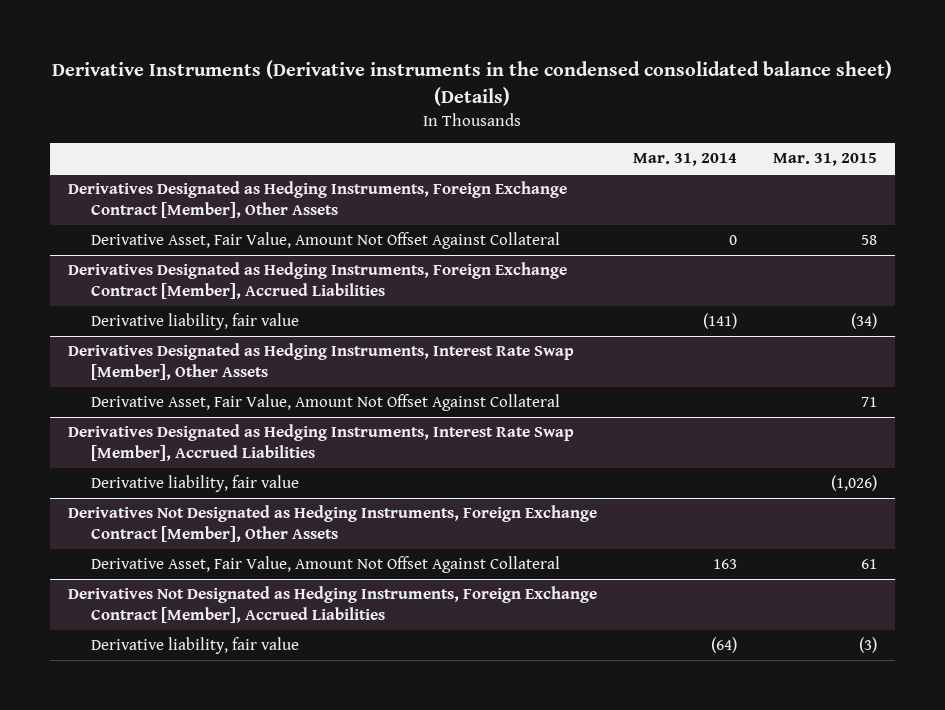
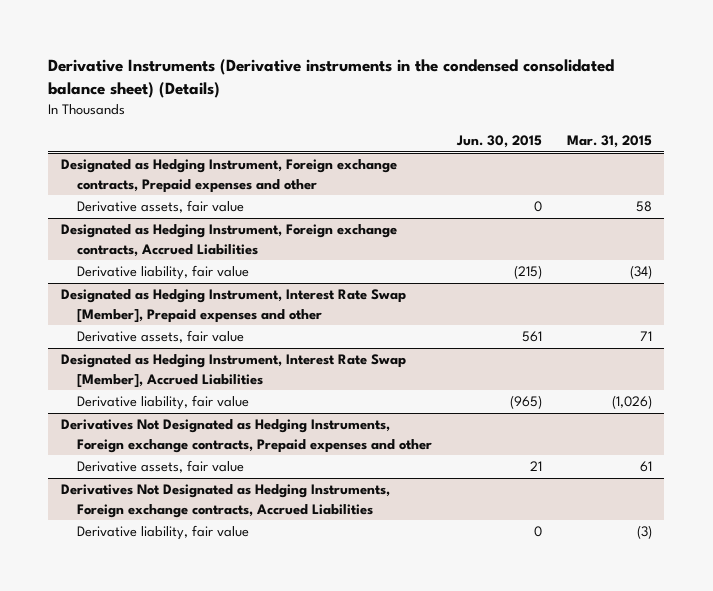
- | Mar. 31, 2014 | Mar. 31, 2015
+ | Jun. 30, 2015 | Mar. 31, 2015
- Derivatives Designated as Hedging Instruments, Foreign Exchange Contract [Member], Other Assets
- Derivative Asset, Fair Value, Amount Not Offset Against Collateral | 0 | 58
- Derivatives Designated as Hedging Instruments, Foreign Exchange Contract [Member], Accrued Liabilities
+ Designated as Hedging Instrument, Foreign exchange contracts, Prepaid expenses and other
+ Derivative assets, fair value | 0 | 58
+ Designated as Hedging Instrument, Foreign exchange contracts, Accrued Liabilities
- Derivatives Designated as Hedging Instruments, Interest Rate Swap [Member], Other Assets
- Derivative Asset, Fair Value, Amount Not Offset Against Collateral | | 71
- Derivatives Designated as Hedging Instruments, Interest Rate Swap [Member], Accrued Liabilities
+ Designated as Hedging Instrument, Interest Rate Swap [Member], Prepaid expenses and other
+ Derivative assets, fair value | 561 | 71
+ Designated as Hedging Instrument, Interest Rate Swap [Member], Accrued Liabilities
- Derivatives Not Designated as Hedging Instruments, Foreign Exchange Contract [Member], Other Assets
- Derivative Asset, Fair Value, Amount Not Offset Against Collateral | 163 | 61
- Derivatives Not Designated as Hedging Instruments, Foreign Exchange Contract [Member], Accrued Liabilities
+ Derivatives Not Designated as Hedging Instruments, Foreign exchange contracts, Prepaid expenses and other
+ Derivative assets, fair value | 21 | 61
+ Derivatives Not Designated as Hedging Instruments, Foreign exchange contracts, Accrued Liabilities

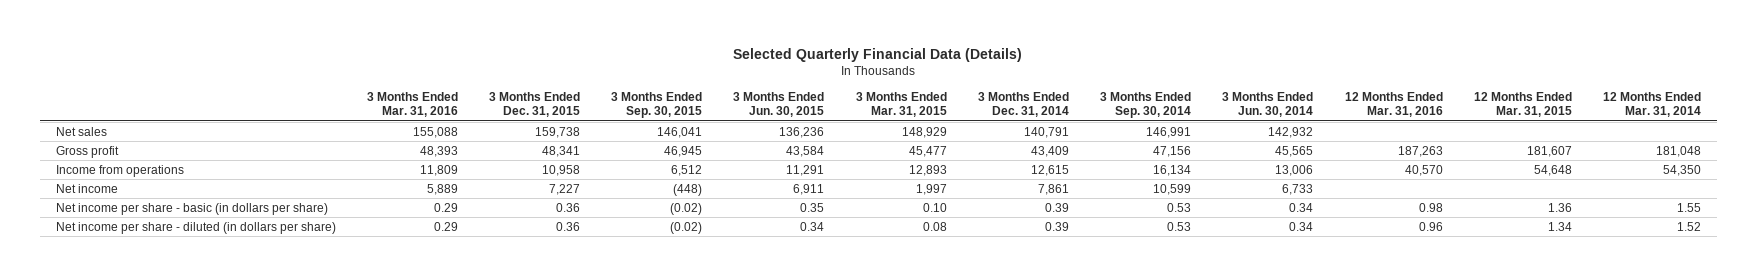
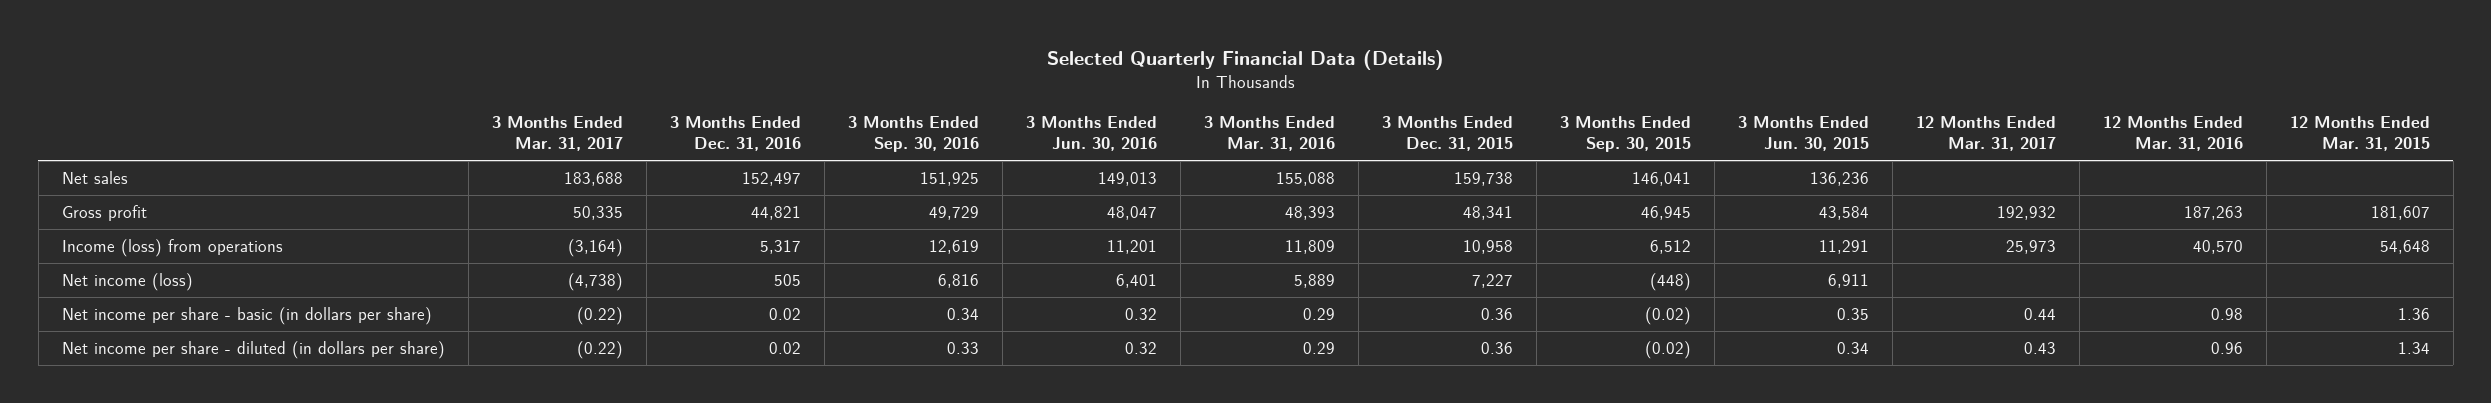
- | 3 Months Ended Mar. 31, 2016 | 3 Months Ended Dec. 31, 2015 | 3 Months Ended Sep. 30, 2015 | 3 Months Ended Jun. 30, 2015 | 3 Months Ended Mar. 31, 2015 | 3 Months Ended Dec. 31, 2014 | 3 Months Ended Sep. 30, 2014 | 3 Months Ended Jun. 30, 2014 | 12 Months Ended Mar. 31, 2016 | 12 Months Ended Mar. 31, 2015 | 12 Months Ended Mar. 31, 2014
+ | 3 Months Ended Mar. 31, 2017 | 3 Months Ended Dec. 31, 2016 | 3 Months Ended Sep. 30, 2016 | 3 Months Ended Jun. 30, 2016 | 3 Months Ended Mar. 31, 2016 | 3 Months Ended Dec. 31, 2015 | 3 Months Ended Sep. 30, 2015 | 3 Months Ended Jun. 30, 2015 | 12 Months Ended Mar. 31, 2017 | 12 Months Ended Mar. 31, 2016 | 12 Months Ended Mar. 31, 2015
- Income from operations | 11,809 | 10,958 | 6,512 | 11,291 | 12,893 | 12,615 | 16,134 | 13,006 | 40,570 | 54,648 | 54,350
- Net income | 5,889 | 7,227 | (448) | 6,911 | 1,997 | 7,861 | 10,599 | 6,733 | | |
+ Income (loss) from operations | (3,164) | 5,317 | 12,619 | 11,201 | 11,809 | 10,958 | 6,512 | 11,291 | 25,973 | 40,570 | 54,648
+ Net income (loss) | (4,738) | 505 | 6,816 | 6,401 | 5,889 | 7,227 | (448) | 6,911 | | |

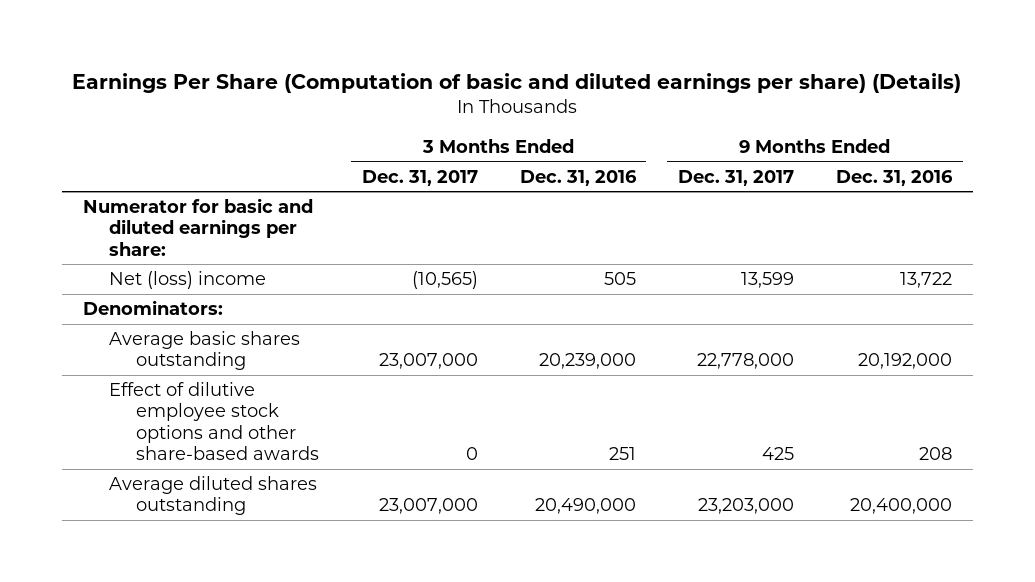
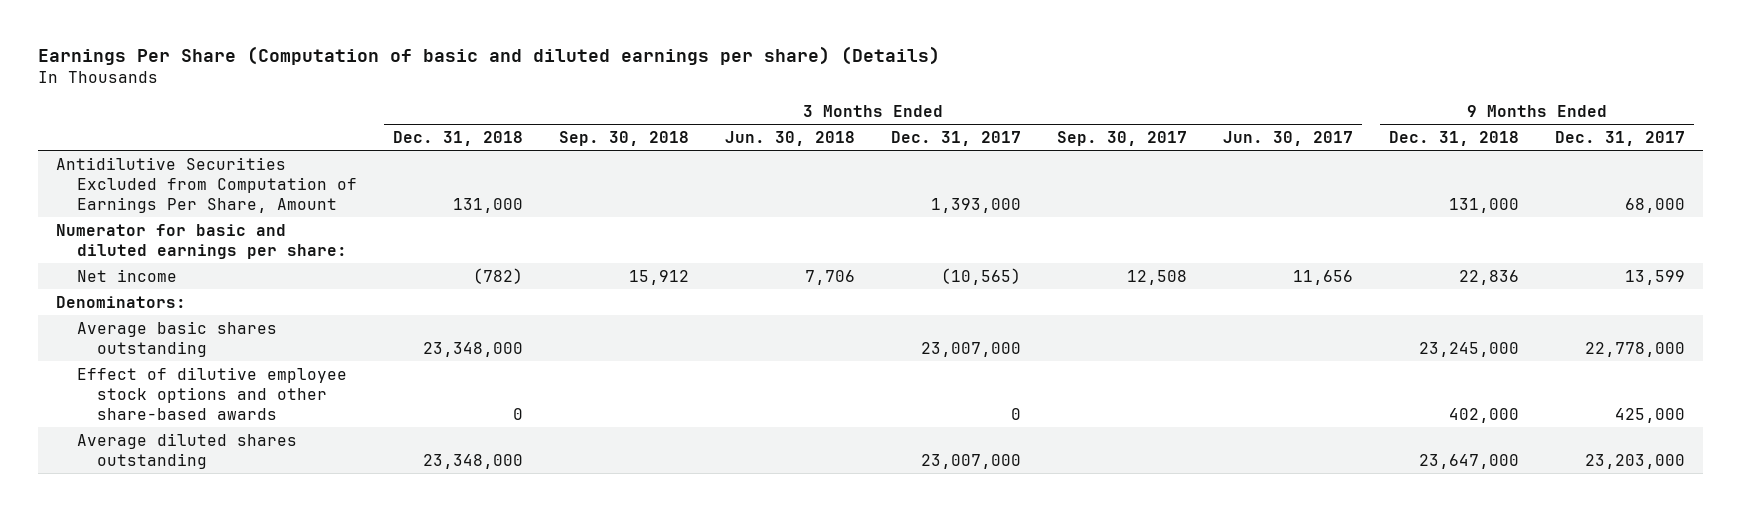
- | 3 Months Ended Dec. 31, 2017 | 3 Months Ended Dec. 31, 2016 | 9 Months Ended Dec. 31, 2017 | 9 Months Ended Dec. 31, 2016
+ | 3 Months Ended Dec. 31, 2018 | 3 Months Ended Sep. 30, 2018 | 3 Months Ended Jun. 30, 2018 | 3 Months Ended Dec. 31, 2017 | 3 Months Ended Sep. 30, 2017 | 3 Months Ended Jun. 30, 2017 | 9 Months Ended Dec. 31, 2018 | 9 Months Ended Dec. 31, 2017
+ Antidilutive Securities Excluded from Computation of Earnings Per Share, Amount | 131,000 | | | 1,393,000 | | | 131,000 | 68,000
- Net (loss) income | (10,565) | 505 | 13,599 | 13,722
+ Net income | (782) | 15,912 | 7,706 | (10,565) | 12,508 | 11,656 | 22,836 | 13,599
- Effect of dilutive employee stock options and other share-based awards | 0 | 251 | 425 | 208
+ Effect of dilutive employee stock options and other share-based awards | 0 | | | 0 | | | 402,000 | 425,000

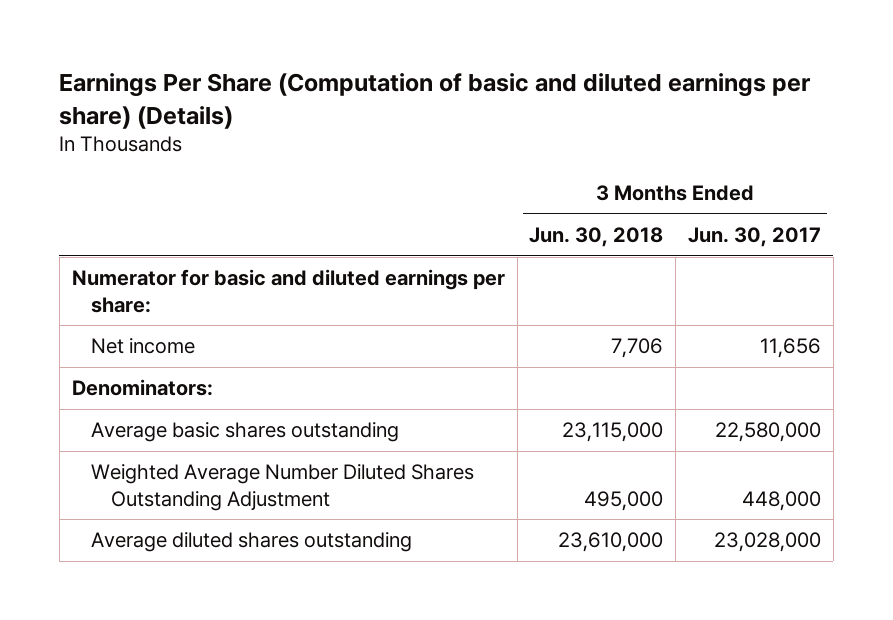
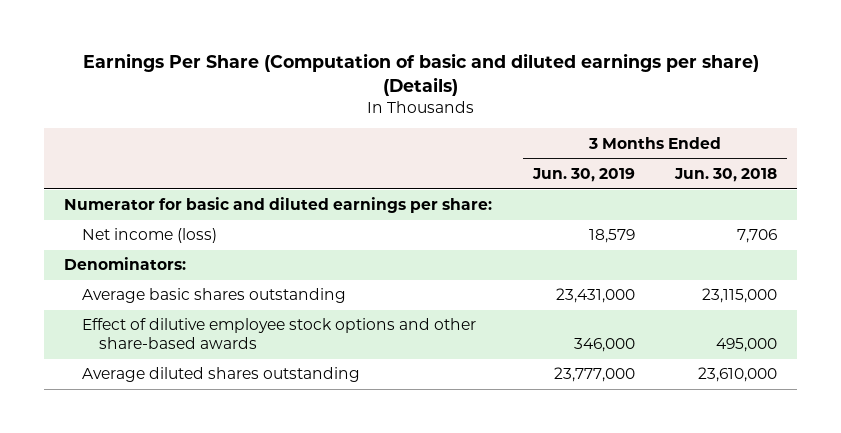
- | 3 Months Ended Jun. 30, 2018 | 3 Months Ended Jun. 30, 2017
+ | 3 Months Ended Jun. 30, 2019 | 3 Months Ended Jun. 30, 2018
- Net income | 7,706 | 11,656
+ Net income (loss) | 18,579 | 7,706
- Weighted Average Number Diluted Shares Outstanding Adjustment | 495,000 | 448,000
+ Effect of dilutive employee stock options and other share-based awards | 346,000 | 495,000

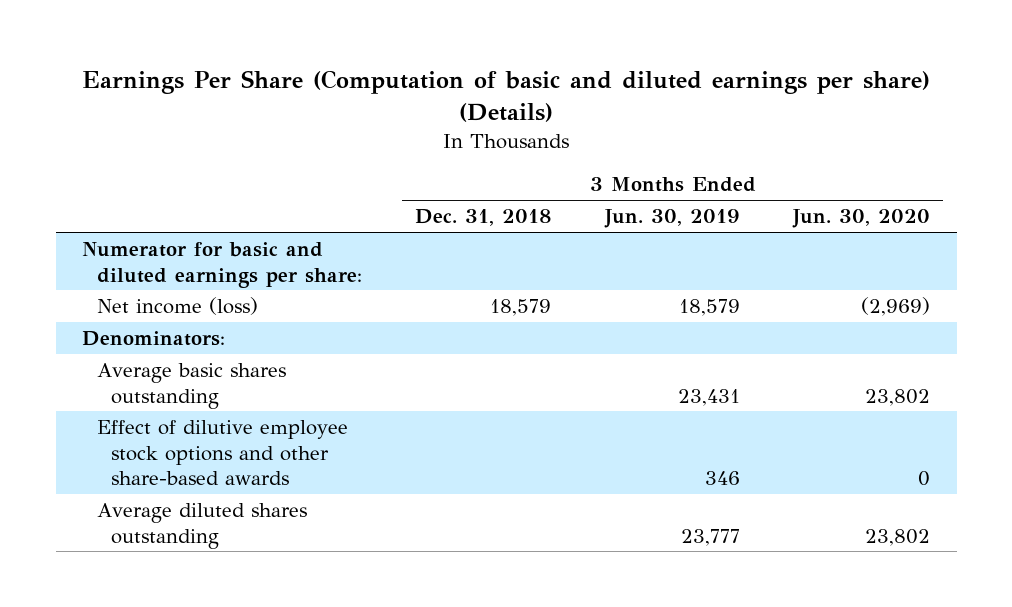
- | 3 Months Ended Jun. 30, 2019 | 3 Months Ended Jun. 30, 2018
+ | 3 Months Ended Dec. 31, 2018 | 3 Months Ended Jun. 30, 2019 | 3 Months Ended Jun. 30, 2020
- Average basic shares outstanding | 23,431,000 | 23,115,000
- Effect of dilutive employee stock options and other share-based awards | 346,000 | 495,000
- Average diluted shares outstanding | 23,777,000 | 23,610,000
+ Average basic shares outstanding | | 23,431 | 23,802
+ Effect of dilutive employee stock options and other share-based awards | | 346 | 0
+ Average diluted shares outstanding | | 23,777 | 23,802

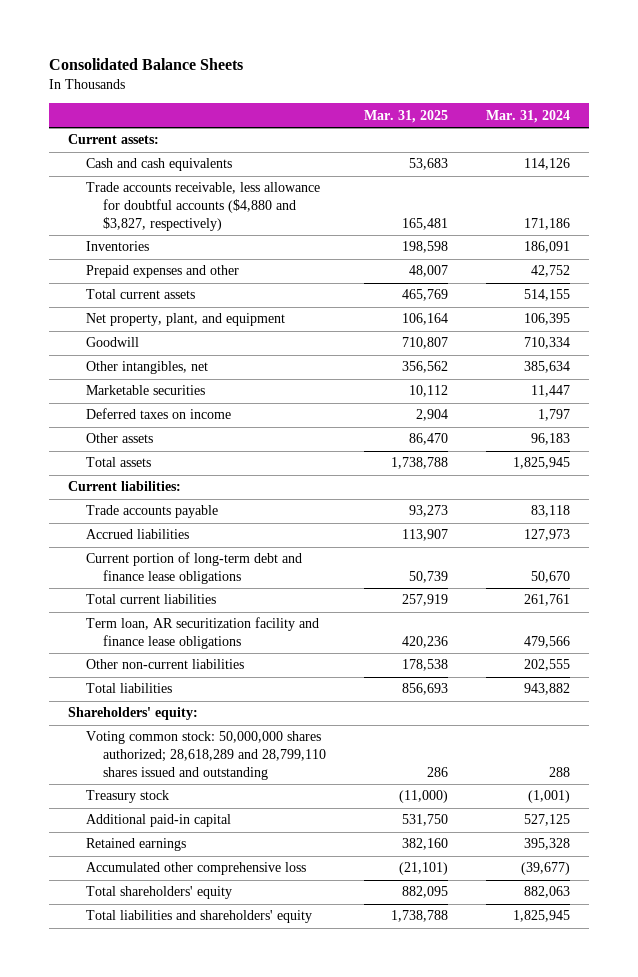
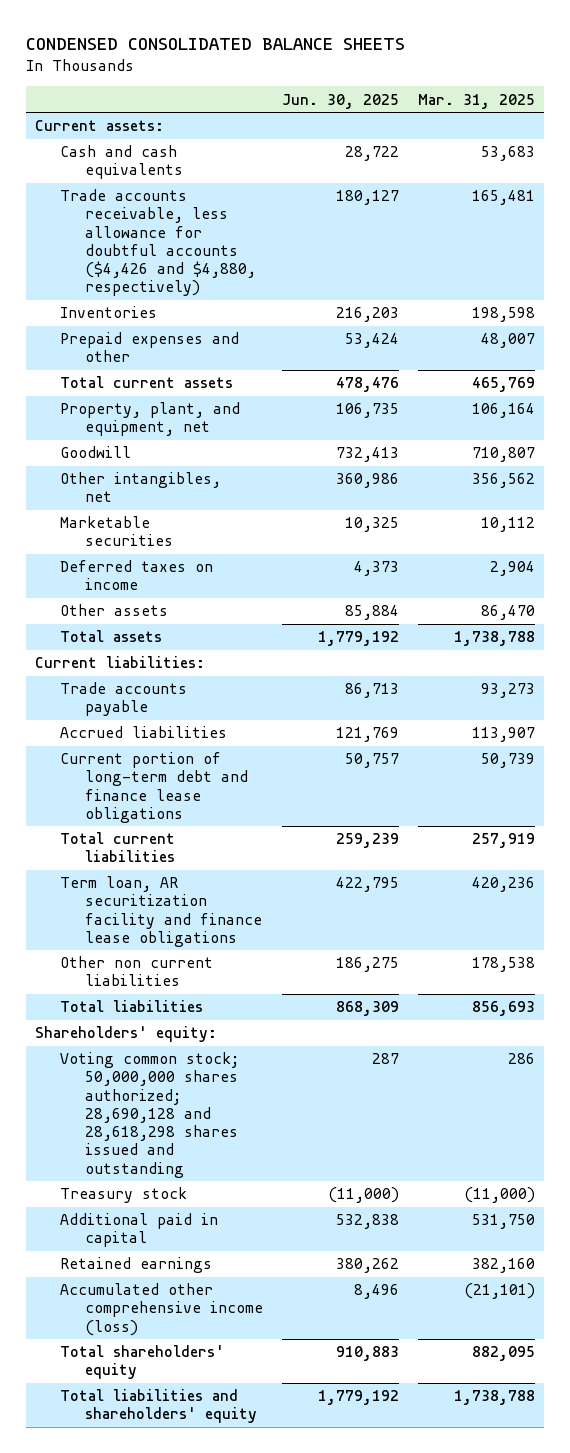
- Consolidated Balance Sheets
+ CONDENSED CONSOLIDATED BALANCE SHEETS
- | Mar. 31, 2025 | Mar. 31, 2024
+ | Jun. 30, 2025 | Mar. 31, 2025
- Trade accounts receivable, less allowance for doubtful accounts ($4,880 and $3,827, respectively) | 165,481 | 171,186
+ Trade accounts receivable, less allowance for doubtful accounts ($4,426 and $4,880, respectively) | 180,127 | 165,481
- Net property, plant, and equipment | 106,164 | 106,395
+ Property, plant, and equipment, net | 106,735 | 106,164
- Other non-current liabilities | 178,538 | 202,555
+ Other non current liabilities | 186,275 | 178,538
- Voting common stock: 50,000,000 shares authorized; 28,618,289 and 28,799,110 shares issued and outstanding | 286 | 288
+ Voting common stock; 50,000,000 shares authorized; 28,690,128 and 28,618,298 shares issued and outstanding | 287 | 286
- Additional paid-in capital | 531,750 | 527,125
+ Additional paid in capital | 532,838 | 531,750
- Accumulated other comprehensive loss | (21,101) | (39,677)
+ Accumulated other comprehensive income (loss) | 8,496 | (21,101)

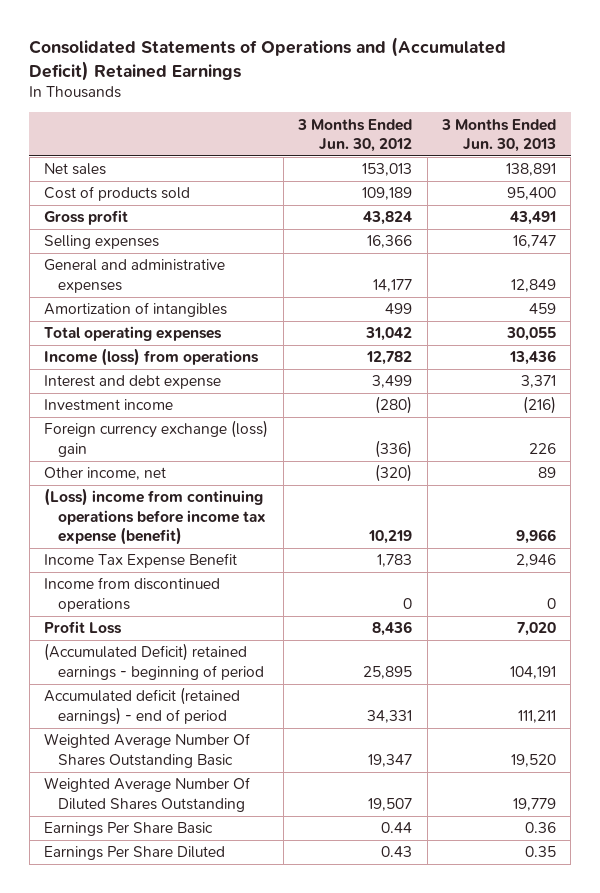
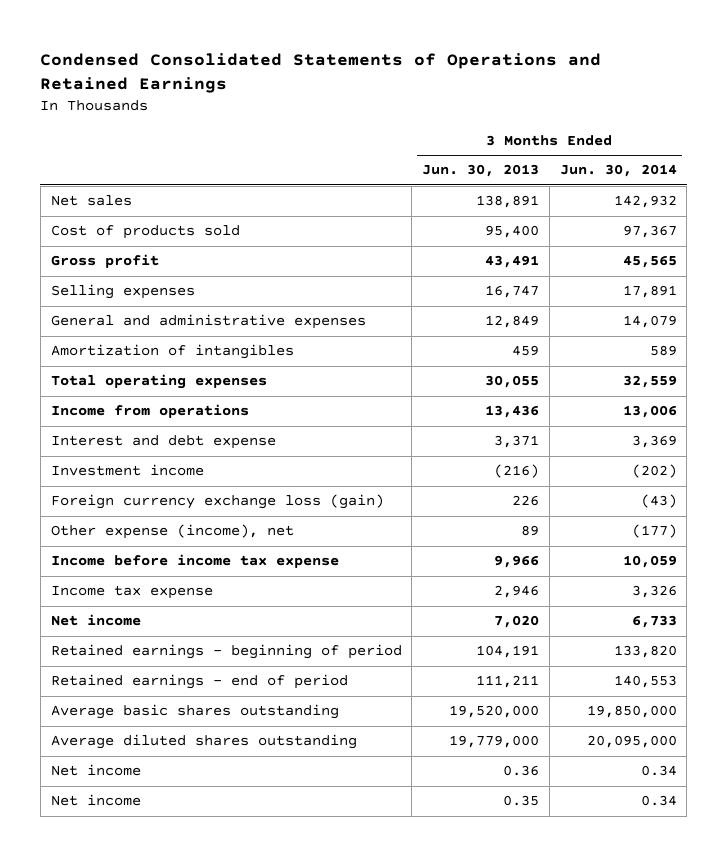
- Consolidated Statements of Operations and (Accumulated Deficit) Retained Earnings
+ Condensed Consolidated Statements of Operations and Retained Earnings
- | 3 Months Ended Jun. 30, 2012 | 3 Months Ended Jun. 30, 2013
+ | 3 Months Ended Jun. 30, 2013 | 3 Months Ended Jun. 30, 2014
- Income (loss) from operations | 12,782 | 13,436
+ Income from operations | 13,436 | 13,006
- Foreign currency exchange (loss) gain | (336) | 226
- Other income, net | (320) | 89
- (Loss) income from continuing operations before income tax expense (benefit) | 10,219 | 9,966
- Income Tax Expense Benefit | 1,783 | 2,946
- Income from discontinued operations | 0 | 0
- Profit Loss | 8,436 | 7,020
- (Accumulated Deficit) retained earnings - beginning of period | 25,895 | 104,191
- Accumulated deficit (retained earnings) - end of period | 34,331 | 111,211
- Weighted Average Number Of Shares Outstanding Basic | 19,347 | 19,520
- Weighted Average Number Of Diluted Shares Outstanding | 19,507 | 19,779
- Earnings Per Share Basic | 0.44 | 0.36
- Earnings Per Share Diluted | 0.43 | 0.35
+ Foreign currency exchange loss (gain) | 226 | (43)
+ Other expense (income), net | 89 | (177)
+ Income before income tax expense | 9,966 | 10,059
+ Income tax expense | 2,946 | 3,326
+ Net income | 7,020 | 6,733
+ Retained earnings - beginning of period | 104,191 | 133,820
+ Retained earnings - end of period | 111,211 | 140,553
+ Average basic shares outstanding | 19,520,000 | 19,850,000
+ Average diluted shares outstanding | 19,779,000 | 20,095,000
+ Net income | 0.36 | 0.34
+ Net income | 0.35 | 0.34

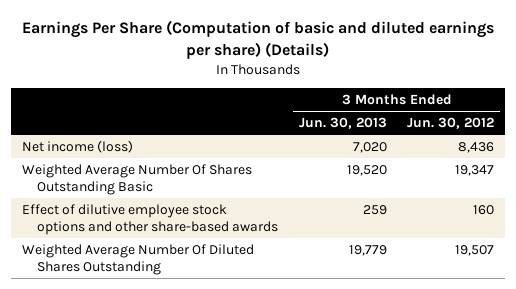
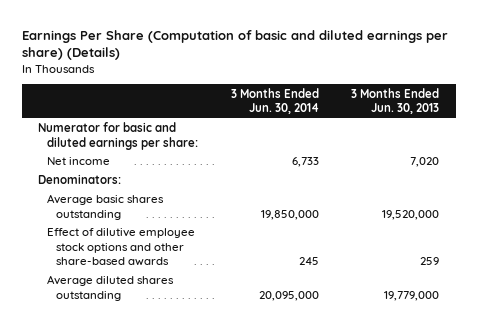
- | 3 Months Ended Jun. 30, 2013 | 3 Months Ended Jun. 30, 2012
+ | 3 Months Ended Jun. 30, 2014 | 3 Months Ended Jun. 30, 2013
- Net income (loss) | 7,020 | 8,436
- Weighted Average Number Of Shares Outstanding Basic | 19,520 | 19,347
+ Numerator for basic and diluted earnings per share:
+ Net income | 6,733 | 7,020
+ Denominators:
+ Average basic shares outstanding | 19,850,000 | 19,520,000
- Weighted Average Number Of Diluted Shares Outstanding | 19,779 | 19,507
+ Average diluted shares outstanding | 20,095,000 | 19,779,000

